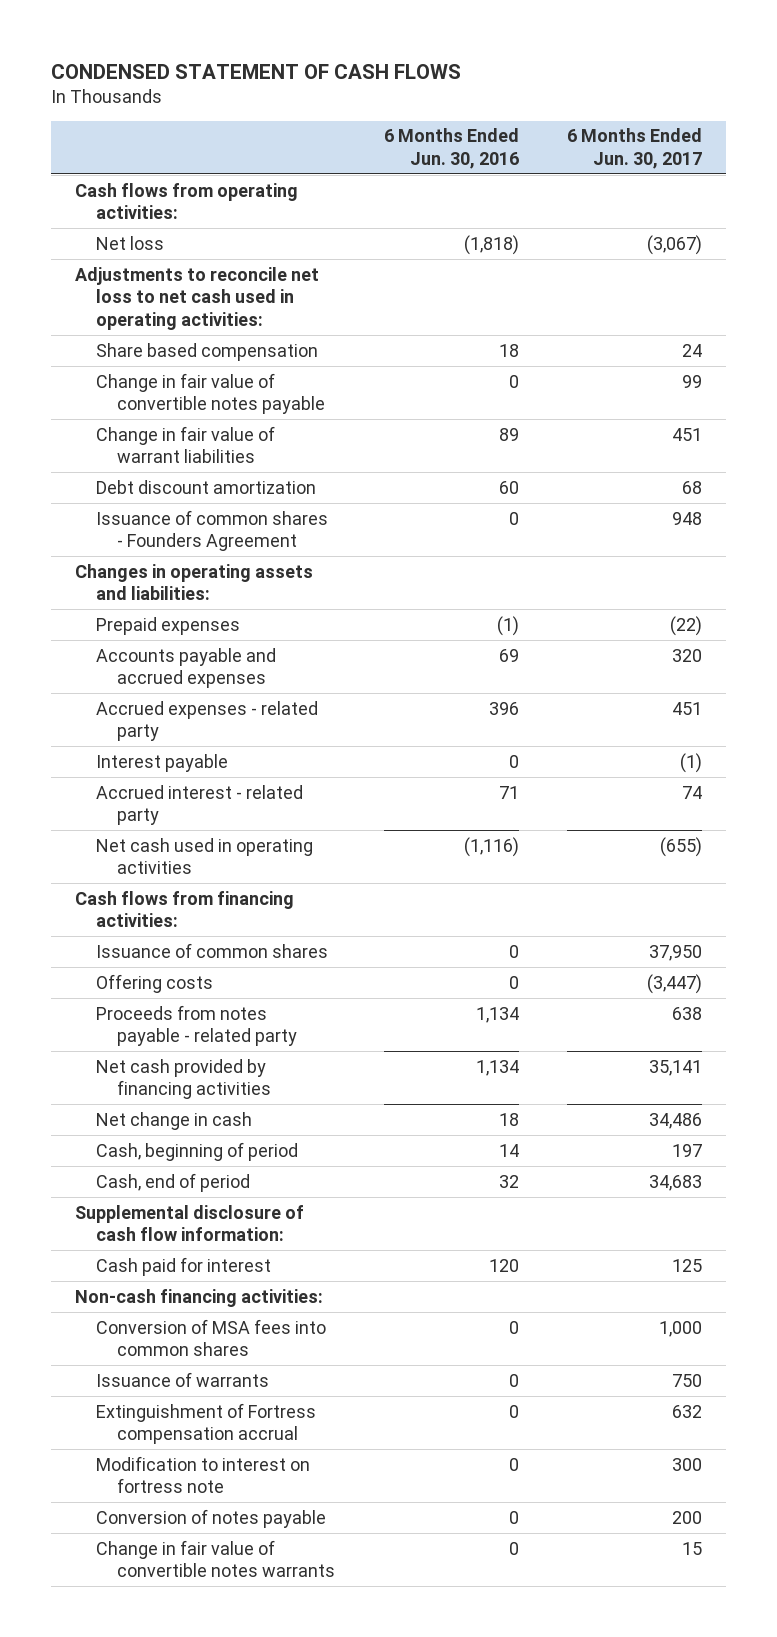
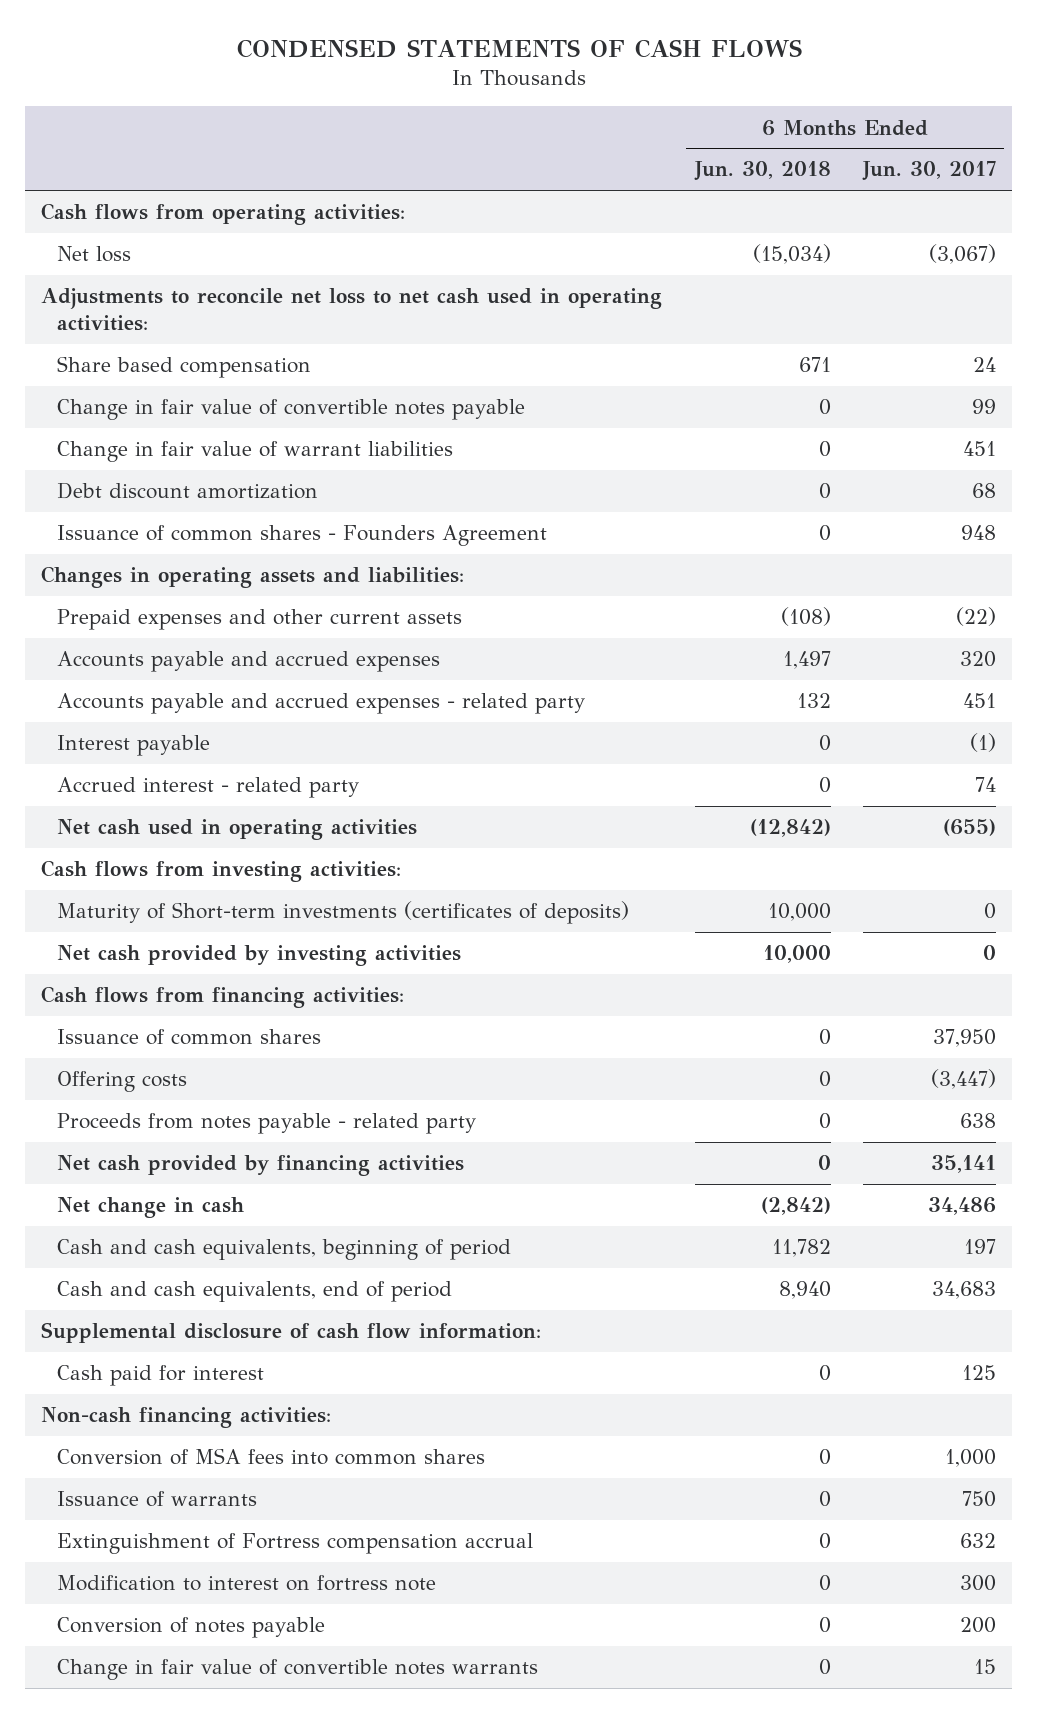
- CONDENSED STATEMENT OF CASH FLOWS
+ CONDENSED STATEMENTS OF CASH FLOWS
- | 6 Months Ended Jun. 30, 2016 | 6 Months Ended Jun. 30, 2017
+ | 6 Months Ended Jun. 30, 2018 | 6 Months Ended Jun. 30, 2017
- Prepaid expenses | (1) | (22)
+ Prepaid expenses and other current assets | (108) | (22)
- Accrued expenses - related party | 396 | 451
+ Accounts payable and accrued expenses - related party | 132 | 451
+ Cash flows from investing activities:
+ Maturity of Short-term investments (certificates of deposits) | 10,000 | 0
+ Net cash provided by investing activities | 10,000 | 0
- Cash, beginning of period | 14 | 197
- Cash, end of period | 32 | 34,683
+ Cash and cash equivalents, beginning of period | 11,782 | 197
+ Cash and cash equivalents, end of period | 8,940 | 34,683

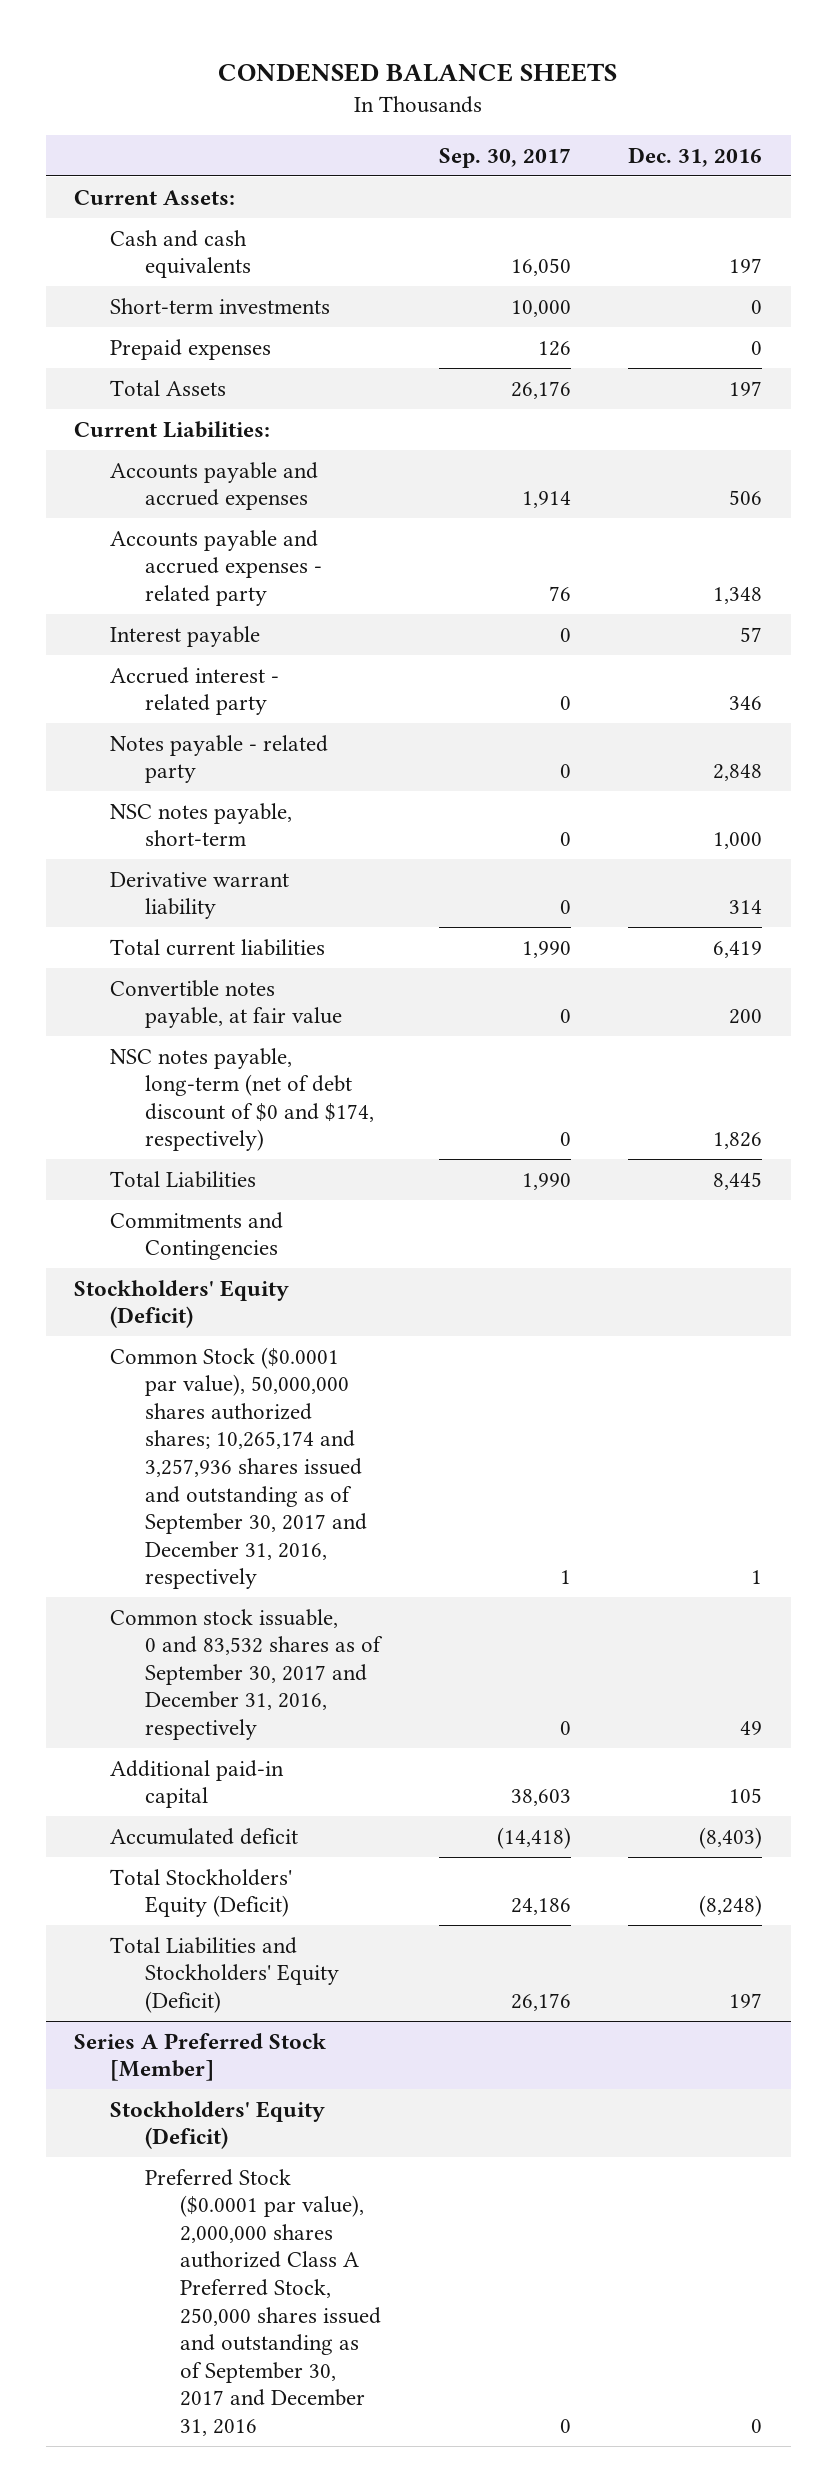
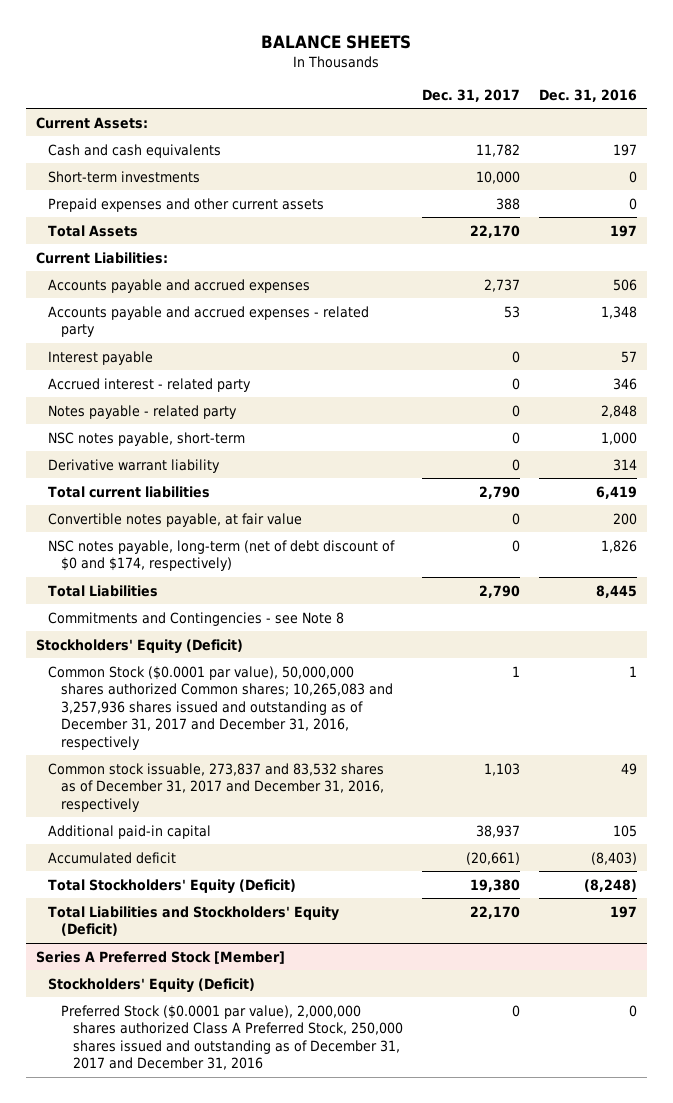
- CONDENSED BALANCE SHEETS
+ BALANCE SHEETS
- | Sep. 30, 2017 | Dec. 31, 2016
+ | Dec. 31, 2017 | Dec. 31, 2016
- Prepaid expenses | 126 | 0
+ Prepaid expenses and other current assets | 388 | 0
- Commitments and Contingencies
+ Commitments and Contingencies - see Note 8
- Common Stock ($0.0001 par value), 50,000,000 shares authorized shares; 10,265,174 and 3,257,936 shares issued and outstanding as of September 30, 2017 and December 31, 2016, respectively | 1 | 1
- Common stock issuable, 0 and 83,532 shares as of September 30, 2017 and December 31, 2016, respectively | 0 | 49
+ Common Stock ($0.0001 par value), 50,000,000 shares authorized Common shares; 10,265,083 and 3,257,936 shares issued and outstanding as of December 31, 2017 and December 31, 2016, respectively | 1 | 1
+ Common stock issuable, 273,837 and 83,532 shares as of December 31, 2017 and December 31, 2016, respectively | 1,103 | 49
@ Series A Preferred Stock [Member]
- Preferred Stock ($0.0001 par value), 2,000,000 shares authorized Class A Preferred Stock, 250,000 shares issued and outstanding as of September 30, 2017 and December 31, 2016 | 0 | 0
+ Preferred Stock ($0.0001 par value), 2,000,000 shares authorized Class A Preferred Stock, 250,000 shares issued and outstanding as of December 31, 2017 and December 31, 2016 | 0 | 0

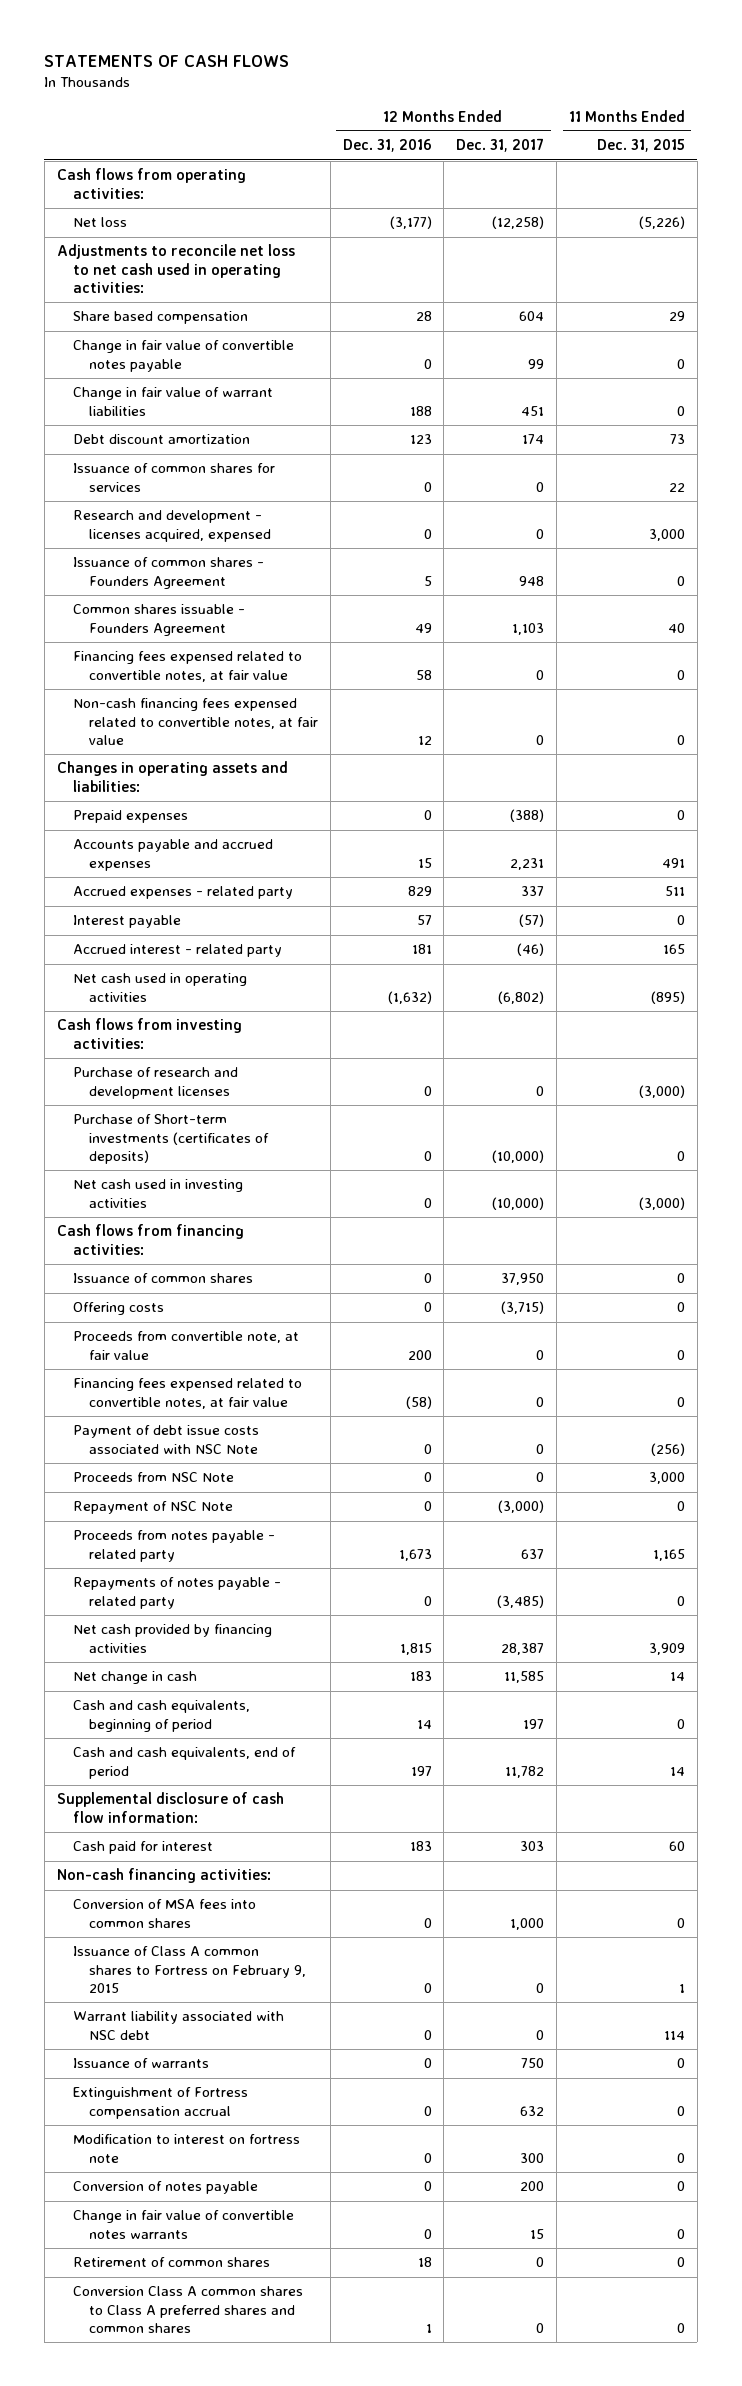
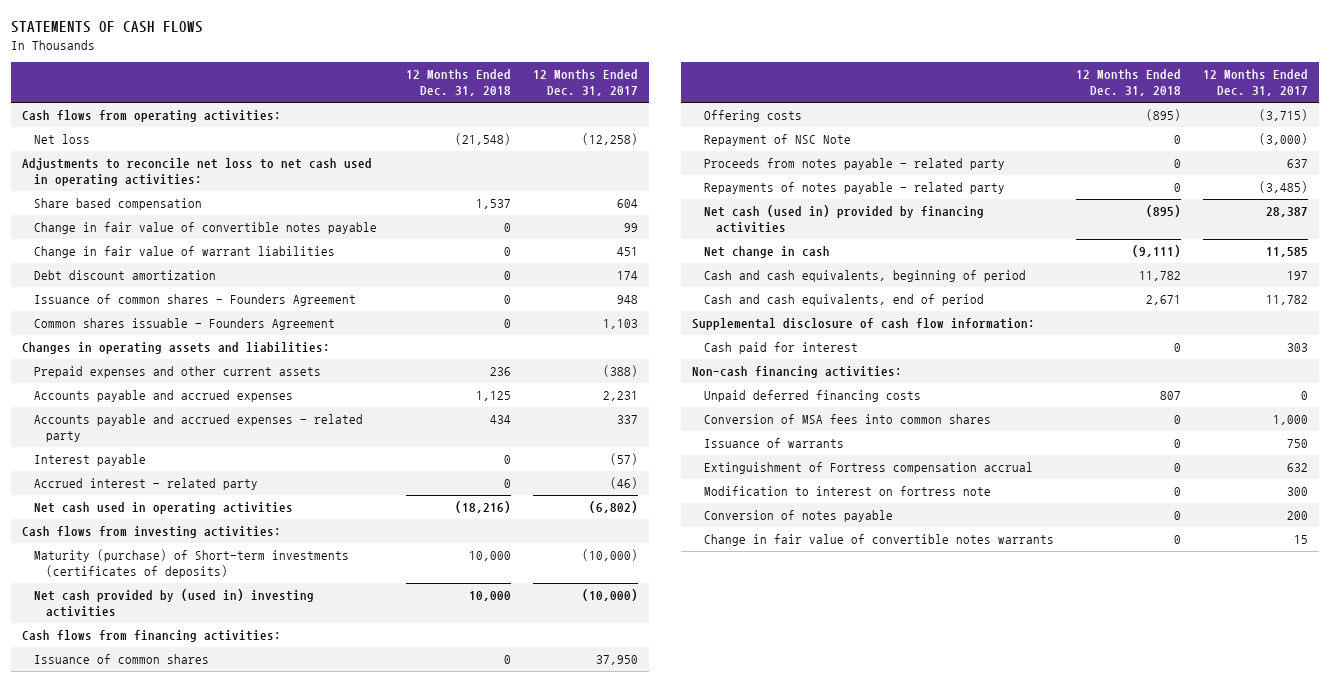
- | 12 Months Ended Dec. 31, 2016 | 12 Months Ended Dec. 31, 2017 | 11 Months Ended Dec. 31, 2015
+ | 12 Months Ended Dec. 31, 2018 | 12 Months Ended Dec. 31, 2017
- Issuance of common shares for services | 0 | 0 | 22
- Research and development - licenses acquired, expensed | 0 | 0 | 3,000
- Financing fees expensed related to convertible notes, at fair value | 58 | 0 | 0
- Non-cash financing fees expensed related to convertible notes, at fair value | 12 | 0 | 0
- Prepaid expenses | 0 | (388) | 0
+ Prepaid expenses and other current assets | 236 | (388)
- Accrued expenses - related party | 829 | 337 | 511
+ Accounts payable and accrued expenses - related party | 434 | 337
- Purchase of research and development licenses | 0 | 0 | (3,000)
- Purchase of Short-term investments (certificates of deposits) | 0 | (10,000) | 0
- Net cash used in investing activities | 0 | (10,000) | (3,000)
+ Maturity (purchase) of Short-term investments (certificates of deposits) | 10,000 | (10,000)
+ Net cash provided by (used in) investing activities | 10,000 | (10,000)
- Proceeds from convertible note, at fair value | 200 | 0 | 0
- Financing fees expensed related to convertible notes, at fair value | (58) | 0 | 0
- Payment of debt issue costs associated with NSC Note | 0 | 0 | (256)
- Proceeds from NSC Note | 0 | 0 | 3,000
- Net cash provided by financing activities | 1,815 | 28,387 | 3,909
+ Net cash (used in) provided by financing activities | (895) | 28,387
+ Unpaid deferred financing costs | 807 | 0
- Issuance of Class A common shares to Fortress on February 9, 2015 | 0 | 0 | 1
- Warrant liability associated with NSC debt | 0 | 0 | 114
- Retirement of common shares | 18 | 0 | 0
- Conversion Class A common shares to Class A preferred shares and common shares | 1 | 0 | 0

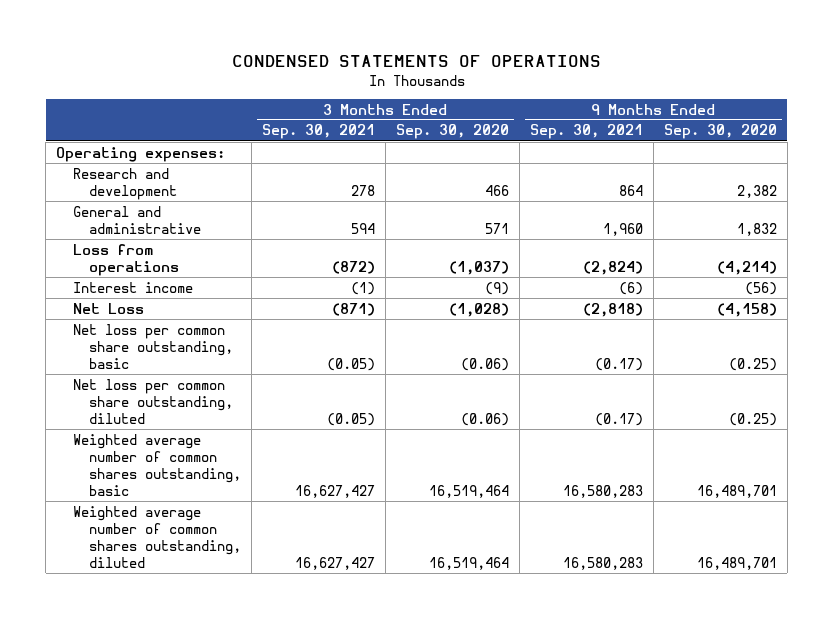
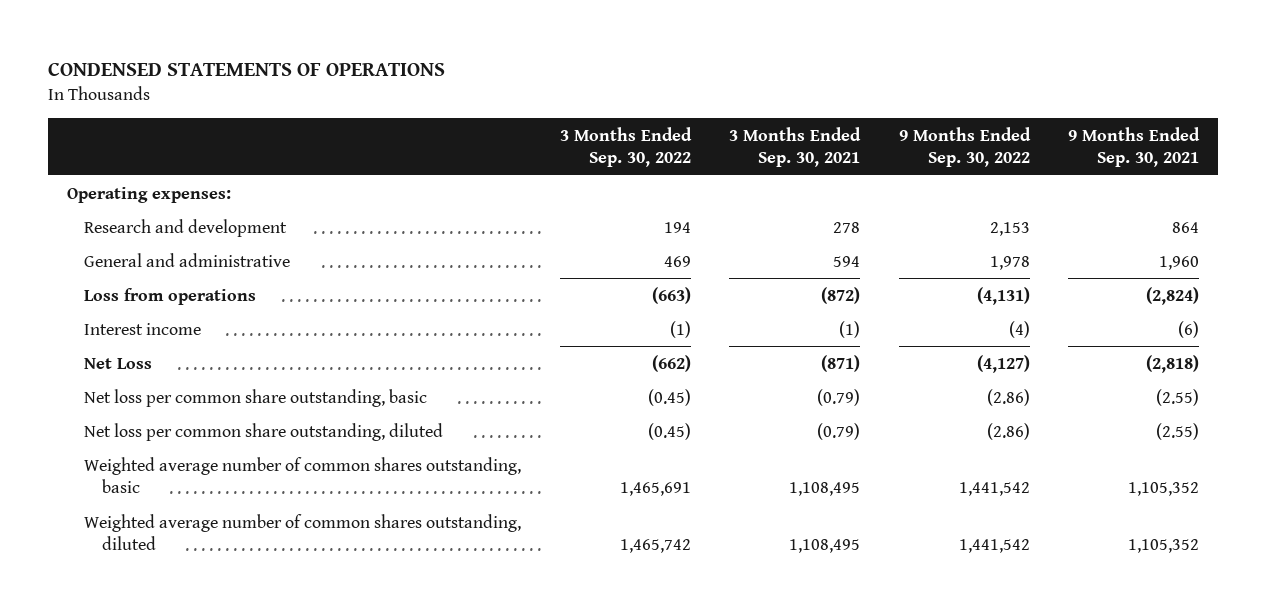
- | 3 Months Ended Sep. 30, 2021 | 3 Months Ended Sep. 30, 2020 | 9 Months Ended Sep. 30, 2021 | 9 Months Ended Sep. 30, 2020
+ | 3 Months Ended Sep. 30, 2022 | 3 Months Ended Sep. 30, 2021 | 9 Months Ended Sep. 30, 2022 | 9 Months Ended Sep. 30, 2021
- Net loss per common share outstanding, basic | (0.05) | (0.06) | (0.17) | (0.25)
- Net loss per common share outstanding, diluted | (0.05) | (0.06) | (0.17) | (0.25)
- Weighted average number of common shares outstanding, basic | 16,627,427 | 16,519,464 | 16,580,283 | 16,489,701
- Weighted average number of common shares outstanding, diluted | 16,627,427 | 16,519,464 | 16,580,283 | 16,489,701
+ Net loss per common share outstanding, basic | (0.45) | (0.79) | (2.86) | (2.55)
+ Net loss per common share outstanding, diluted | (0.45) | (0.79) | (2.86) | (2.55)
+ Weighted average number of common shares outstanding, basic | 1,465,691 | 1,108,495 | 1,441,542 | 1,105,352
+ Weighted average number of common shares outstanding, diluted | 1,465,742 | 1,108,495 | 1,441,542 | 1,105,352

